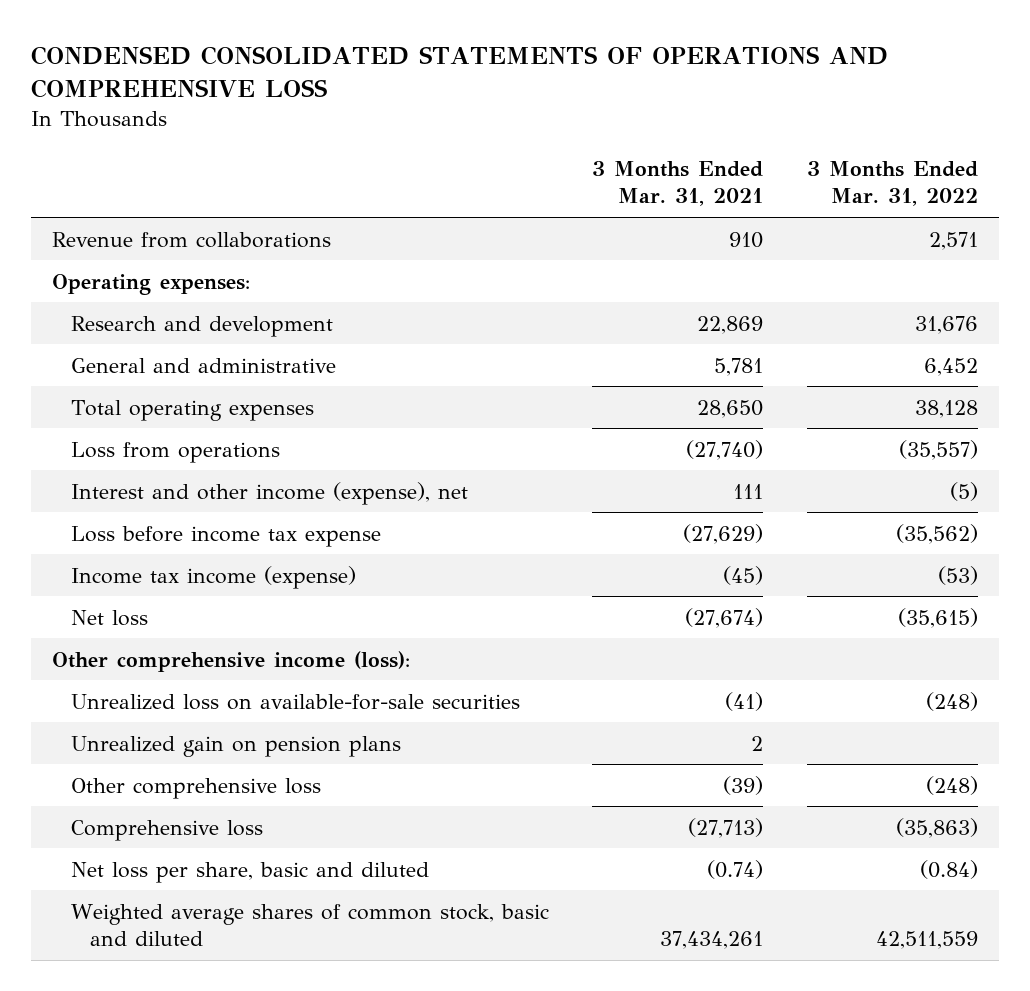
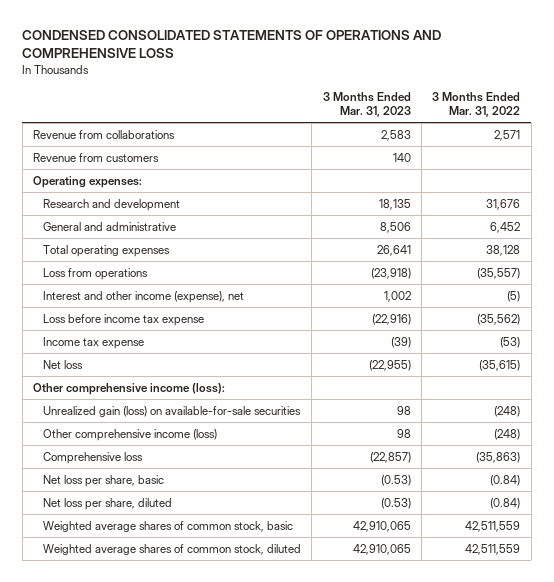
- | 3 Months Ended Mar. 31, 2021 | 3 Months Ended Mar. 31, 2022
+ | 3 Months Ended Mar. 31, 2023 | 3 Months Ended Mar. 31, 2022
+ Revenue from customers | 140 |
- Income tax income (expense) | (45) | (53)
+ Income tax expense | (39) | (53)
- Unrealized loss on available-for-sale securities | (41) | (248)
- Unrealized gain on pension plans | 2 |
- Other comprehensive loss | (39) | (248)
+ Unrealized gain (loss) on available-for-sale securities | 98 | (248)
+ Other comprehensive income (loss) | 98 | (248)
- Net loss per share, basic and diluted | (0.74) | (0.84)
- Weighted average shares of common stock, basic and diluted | 37,434,261 | 42,511,559
+ Net loss per share, basic | (0.53) | (0.84)
+ Net loss per share, diluted | (0.53) | (0.84)
+ Weighted average shares of common stock, basic | 42,910,065 | 42,511,559
+ Weighted average shares of common stock, diluted | 42,910,065 | 42,511,559

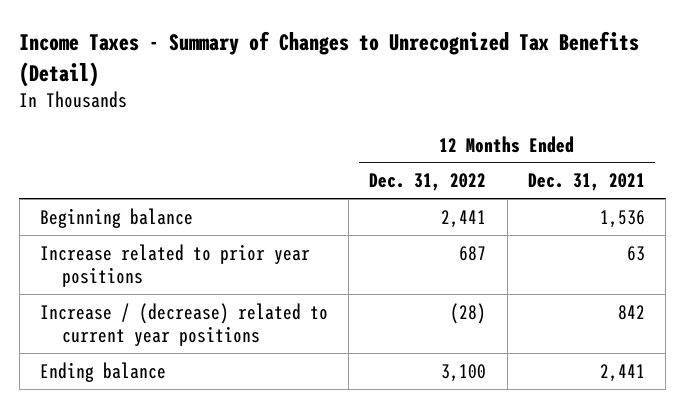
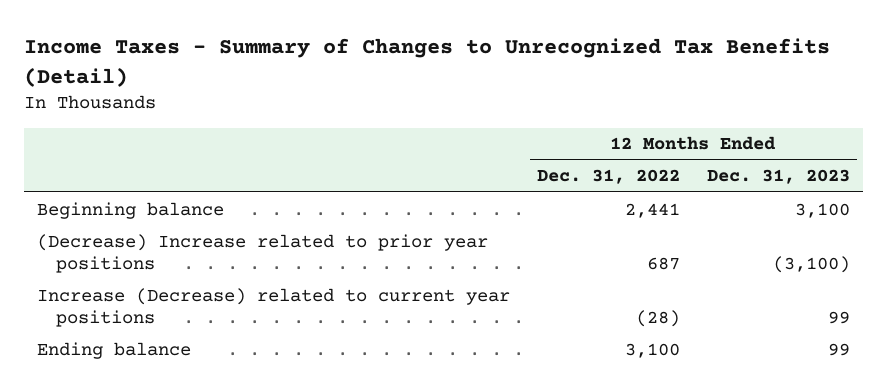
- | 12 Months Ended Dec. 31, 2022 | 12 Months Ended Dec. 31, 2021
+ | 12 Months Ended Dec. 31, 2022 | 12 Months Ended Dec. 31, 2023
- Increase related to prior year positions | 687 | 63
- Increase / (decrease) related to current year positions | (28) | 842
+ (Decrease) Increase related to prior year positions | 687 | (3,100)
+ Increase (Decrease) related to current year positions | (28) | 99

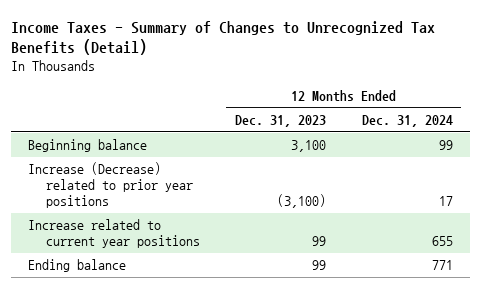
- | 12 Months Ended Dec. 31, 2022 | 12 Months Ended Dec. 31, 2023
+ | 12 Months Ended Dec. 31, 2023 | 12 Months Ended Dec. 31, 2024
- (Decrease) Increase related to prior year positions | 687 | (3,100)
- Increase (Decrease) related to current year positions | (28) | 99
+ Increase (Decrease) related to prior year positions | (3,100) | 17
+ Increase related to current year positions | 99 | 655

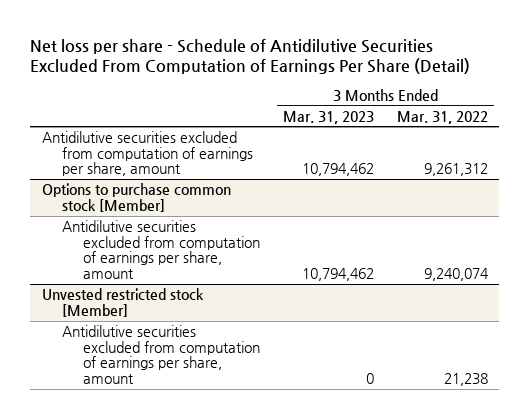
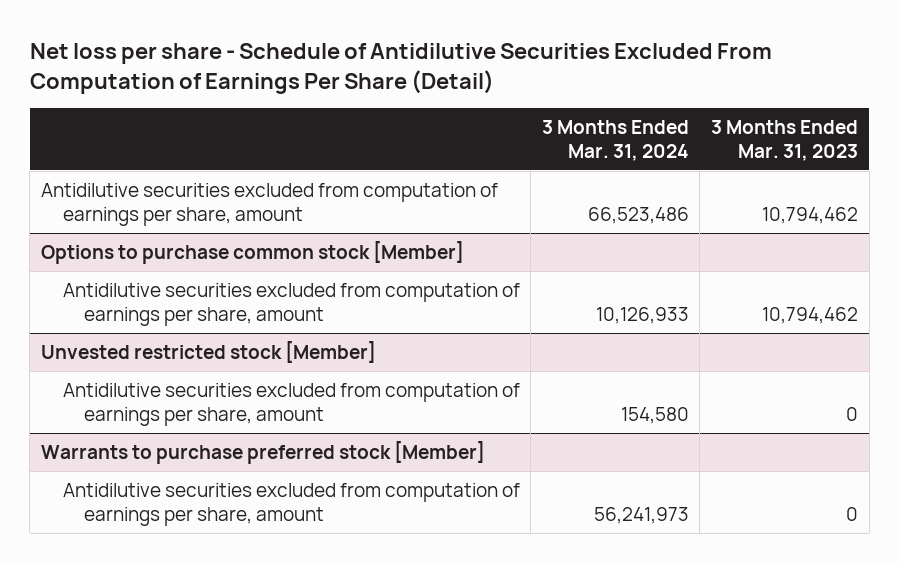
- | 3 Months Ended Mar. 31, 2023 | 3 Months Ended Mar. 31, 2022
+ | 3 Months Ended Mar. 31, 2024 | 3 Months Ended Mar. 31, 2023
+ Warrants to purchase preferred stock [Member]
+ Antidilutive securities excluded from computation of earnings per share, amount | 56,241,973 | 0

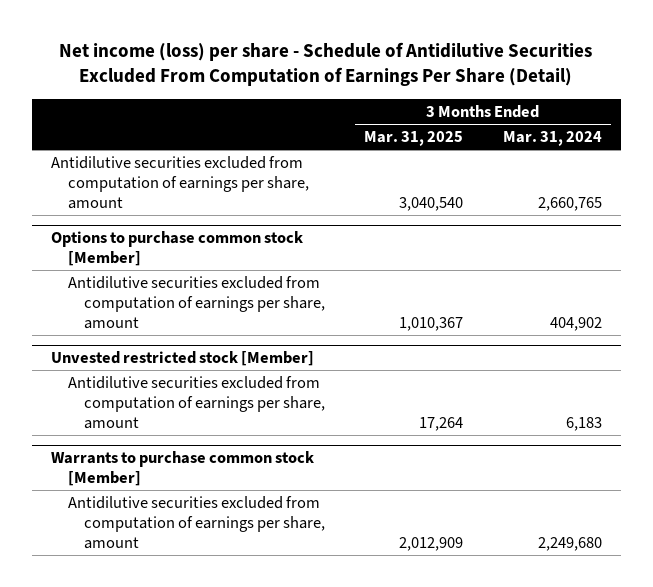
- Net loss per share - Schedule of Antidilutive Securities Excluded From Computation of Earnings Per Share (Detail)
+ Net income (loss) per share - Schedule of Antidilutive Securities Excluded From Computation of Earnings Per Share (Detail)
- | 3 Months Ended Mar. 31, 2024 | 3 Months Ended Mar. 31, 2023
+ | 3 Months Ended Mar. 31, 2025 | 3 Months Ended Mar. 31, 2024
- Antidilutive securities excluded from computation of earnings per share, amount | 66,523,486 | 10,794,462
+ Antidilutive securities excluded from computation of earnings per share, amount | 3,040,540 | 2,660,765
@ Options to purchase common stock [Member]
- Antidilutive securities excluded from computation of earnings per share, amount | 10,126,933 | 10,794,462
+ Antidilutive securities excluded from computation of earnings per share, amount | 1,010,367 | 404,902
@ Unvested restricted stock [Member]
- Antidilutive securities excluded from computation of earnings per share, amount | 154,580 | 0
- Warrants to purchase preferred stock [Member]
- Antidilutive securities excluded from computation of earnings per share, amount | 56,241,973 | 0
@ Unvested restricted stock [Member]
+ Antidilutive securities excluded from computation of earnings per share, amount | 17,264 | 6,183
+ Warrants to purchase common stock [Member]
+ Antidilutive securities excluded from computation of earnings per share, amount | 2,012,909 | 2,249,680

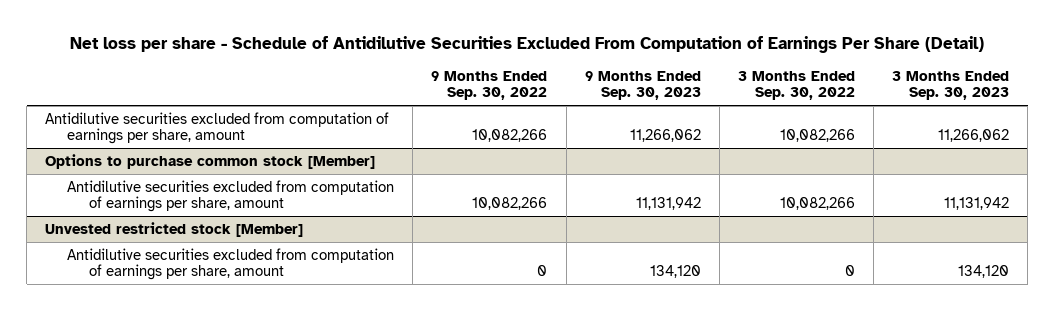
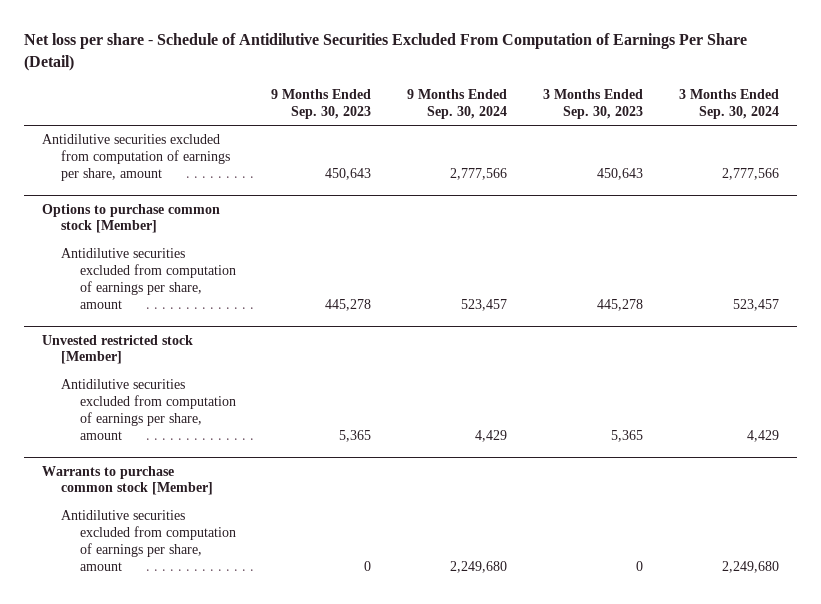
- | 9 Months Ended Sep. 30, 2022 | 9 Months Ended Sep. 30, 2023 | 3 Months Ended Sep. 30, 2022 | 3 Months Ended Sep. 30, 2023
+ | 9 Months Ended Sep. 30, 2023 | 9 Months Ended Sep. 30, 2024 | 3 Months Ended Sep. 30, 2023 | 3 Months Ended Sep. 30, 2024
- Antidilutive securities excluded from computation of earnings per share, amount | 10,082,266 | 11,266,062 | 10,082,266 | 11,266,062
+ Antidilutive securities excluded from computation of earnings per share, amount | 450,643 | 2,777,566 | 450,643 | 2,777,566
@ Options to purchase common stock [Member]
- Antidilutive securities excluded from computation of earnings per share, amount | 10,082,266 | 11,131,942 | 10,082,266 | 11,131,942
+ Antidilutive securities excluded from computation of earnings per share, amount | 445,278 | 523,457 | 445,278 | 523,457
@ Unvested restricted stock [Member]
- Antidilutive securities excluded from computation of earnings per share, amount | 0 | 134,120 | 0 | 134,120
+ Antidilutive securities excluded from computation of earnings per share, amount | 5,365 | 4,429 | 5,365 | 4,429
+ Warrants to purchase common stock [Member]
+ Antidilutive securities excluded from computation of earnings per share, amount | 0 | 2,249,680 | 0 | 2,249,680

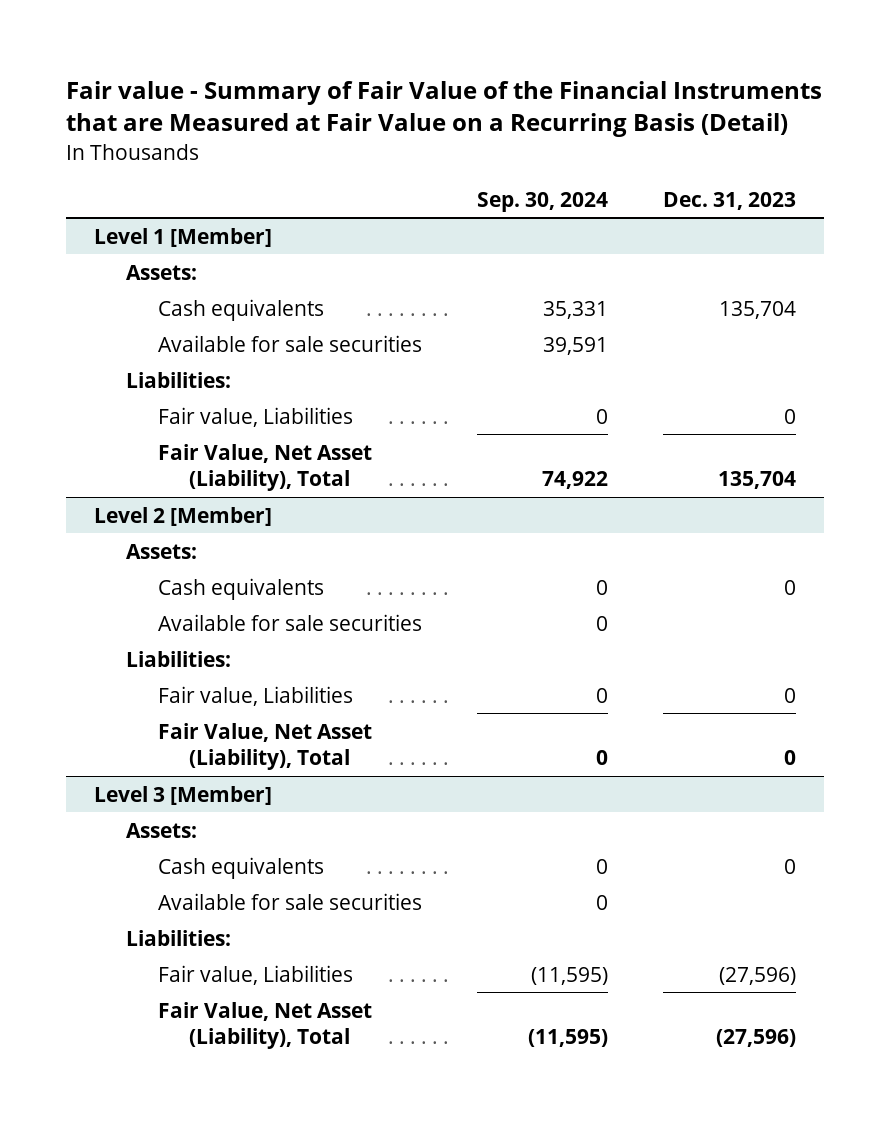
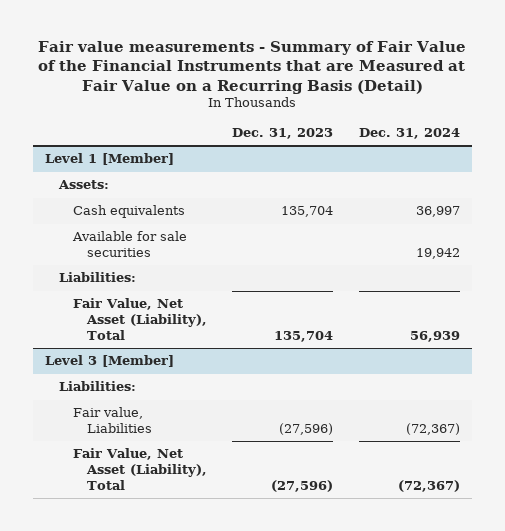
- Fair value - Summary of Fair Value of the Financial Instruments that are Measured at Fair Value on a Recurring Basis (Detail)
+ Fair value measurements - Summary of Fair Value of the Financial Instruments that are Measured at Fair Value on a Recurring Basis (Detail)
- | Sep. 30, 2024 | Dec. 31, 2023
+ | Dec. 31, 2023 | Dec. 31, 2024
@ Level 1 [Member]
- Fair value, Liabilities | 0 | 0
- Level 2 [Member]
- Assets:
- Cash equivalents | 0 | 0
- Available for sale securities | 0 |
- Liabilities:
- Fair value, Liabilities | 0 | 0
- Fair Value, Net Asset (Liability), Total | 0 | 0
@ Level 3 [Member]
- Assets:
- Cash equivalents | 0 | 0
- Available for sale securities | 0 |

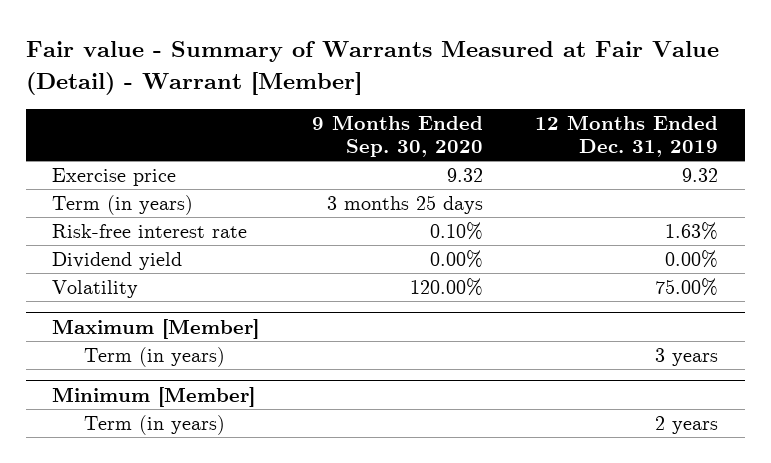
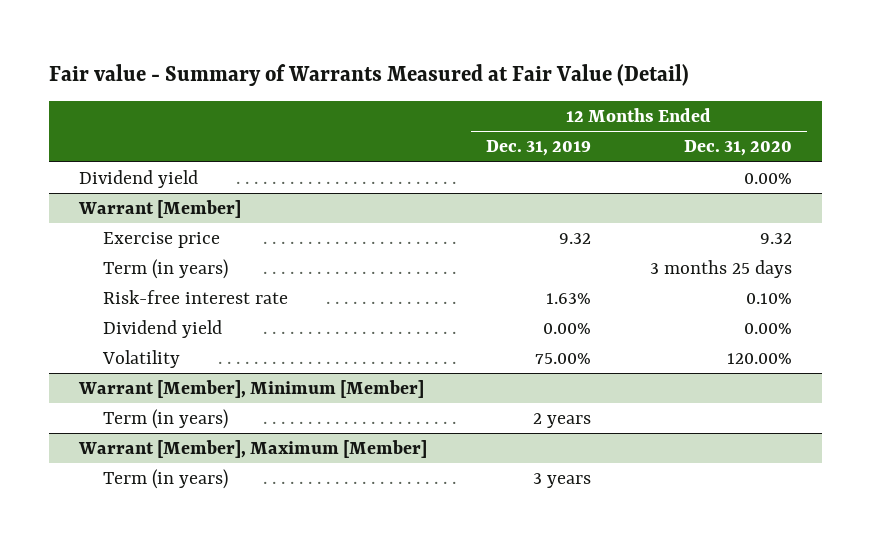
- Fair value - Summary of Warrants Measured at Fair Value (Detail) - Warrant [Member]
+ Fair value - Summary of Warrants Measured at Fair Value (Detail)
- | 9 Months Ended Sep. 30, 2020 | 12 Months Ended Dec. 31, 2019
+ | 12 Months Ended Dec. 31, 2019 | 12 Months Ended Dec. 31, 2020
+ Dividend yield | | 0.00%
+ Warrant [Member]
- Maximum [Member]
- Term (in years) | | 3 years
- Minimum [Member]
+ Warrant [Member], Minimum [Member]
+ Warrant [Member], Maximum [Member]
+ Term (in years) | 3 years |

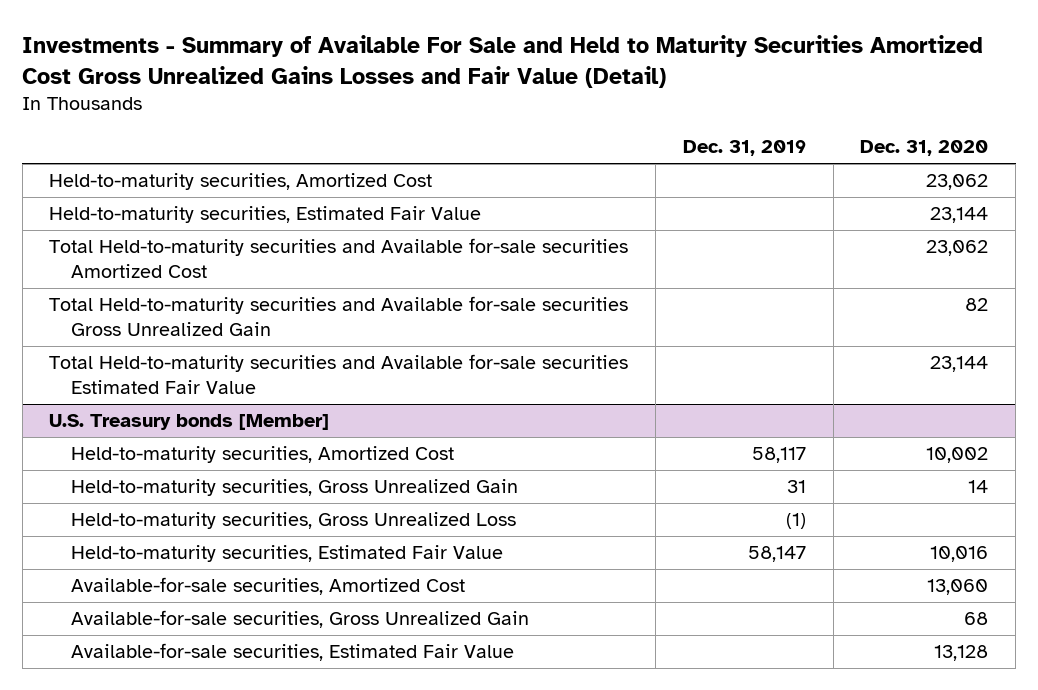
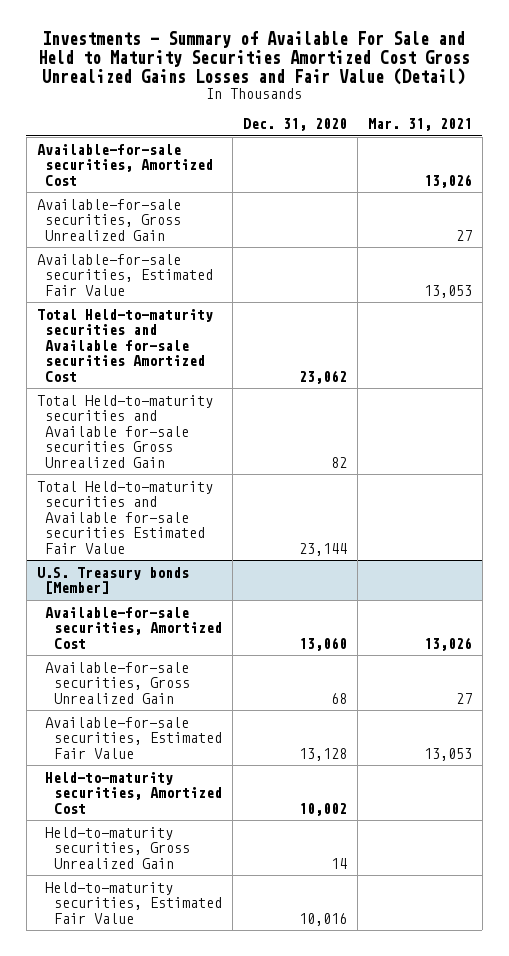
- | Dec. 31, 2019 | Dec. 31, 2020
+ | Dec. 31, 2020 | Mar. 31, 2021
- Held-to-maturity securities, Amortized Cost | | 23,062
- Held-to-maturity securities, Estimated Fair Value | | 23,144
+ Available-for-sale securities, Amortized Cost | | 13,026
+ Available-for-sale securities, Gross Unrealized Gain | | 27
+ Available-for-sale securities, Estimated Fair Value | | 13,053
@ U.S. Treasury bonds [Member]
- Held-to-maturity securities, Gross Unrealized Loss | (1) |
moved down: Held-to-maturity securities, Amortized Cost | 10,002 |
moved down: Held-to-maturity securities, Gross Unrealized Gain | 14 |
moved down: Held-to-maturity securities, Estimated Fair Value | 10,016 |

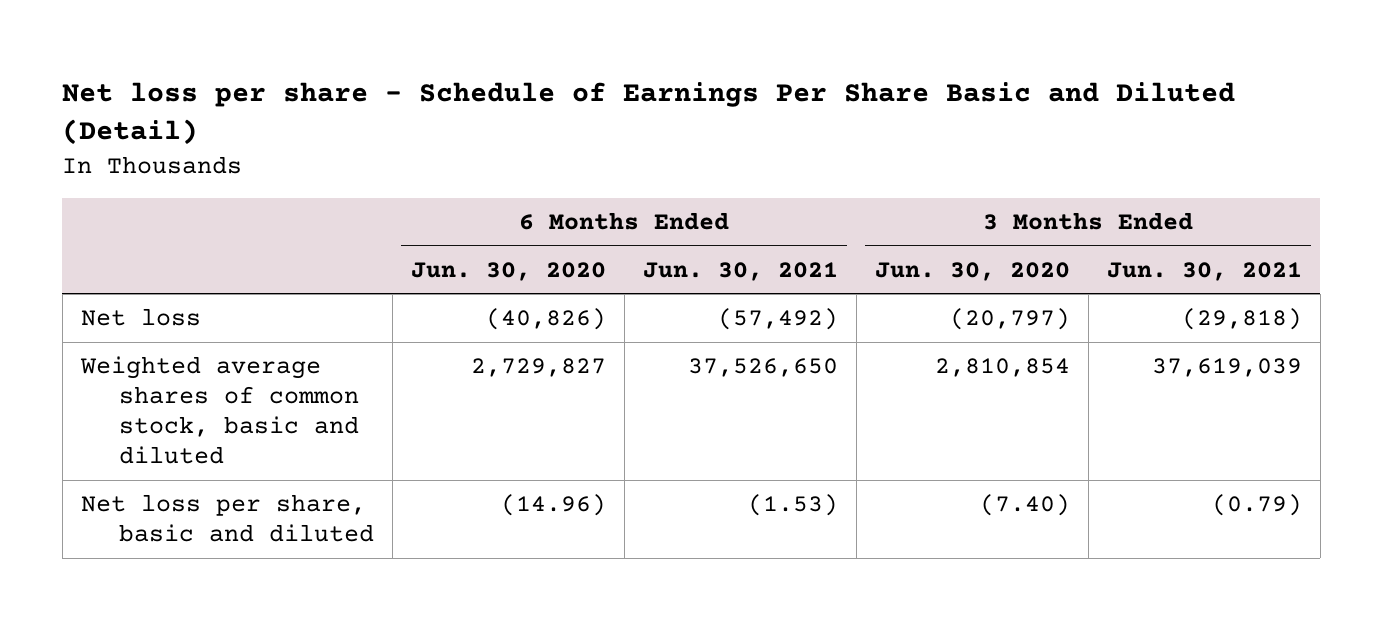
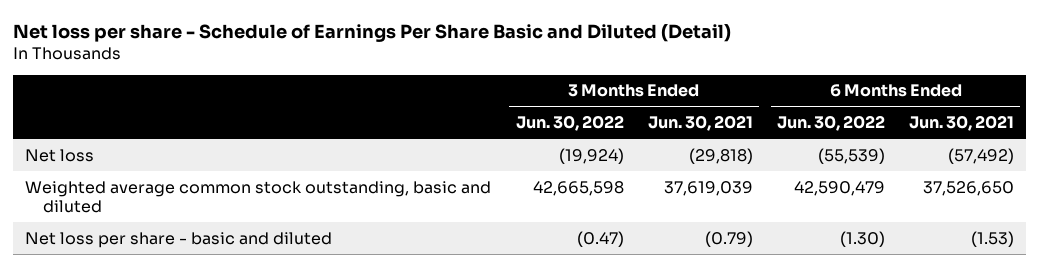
- | 6 Months Ended Jun. 30, 2020 | 6 Months Ended Jun. 30, 2021 | 3 Months Ended Jun. 30, 2020 | 3 Months Ended Jun. 30, 2021
+ | 3 Months Ended Jun. 30, 2022 | 3 Months Ended Jun. 30, 2021 | 6 Months Ended Jun. 30, 2022 | 6 Months Ended Jun. 30, 2021
- Weighted average shares of common stock, basic and diluted | 2,729,827 | 37,526,650 | 2,810,854 | 37,619,039
- Net loss per share, basic and diluted | (14.96) | (1.53) | (7.40) | (0.79)
+ Weighted average common stock outstanding, basic and diluted | 42,665,598 | 37,619,039 | 42,590,479 | 37,526,650
+ Net loss per share - basic and diluted | (0.47) | (0.79) | (1.30) | (1.53)

